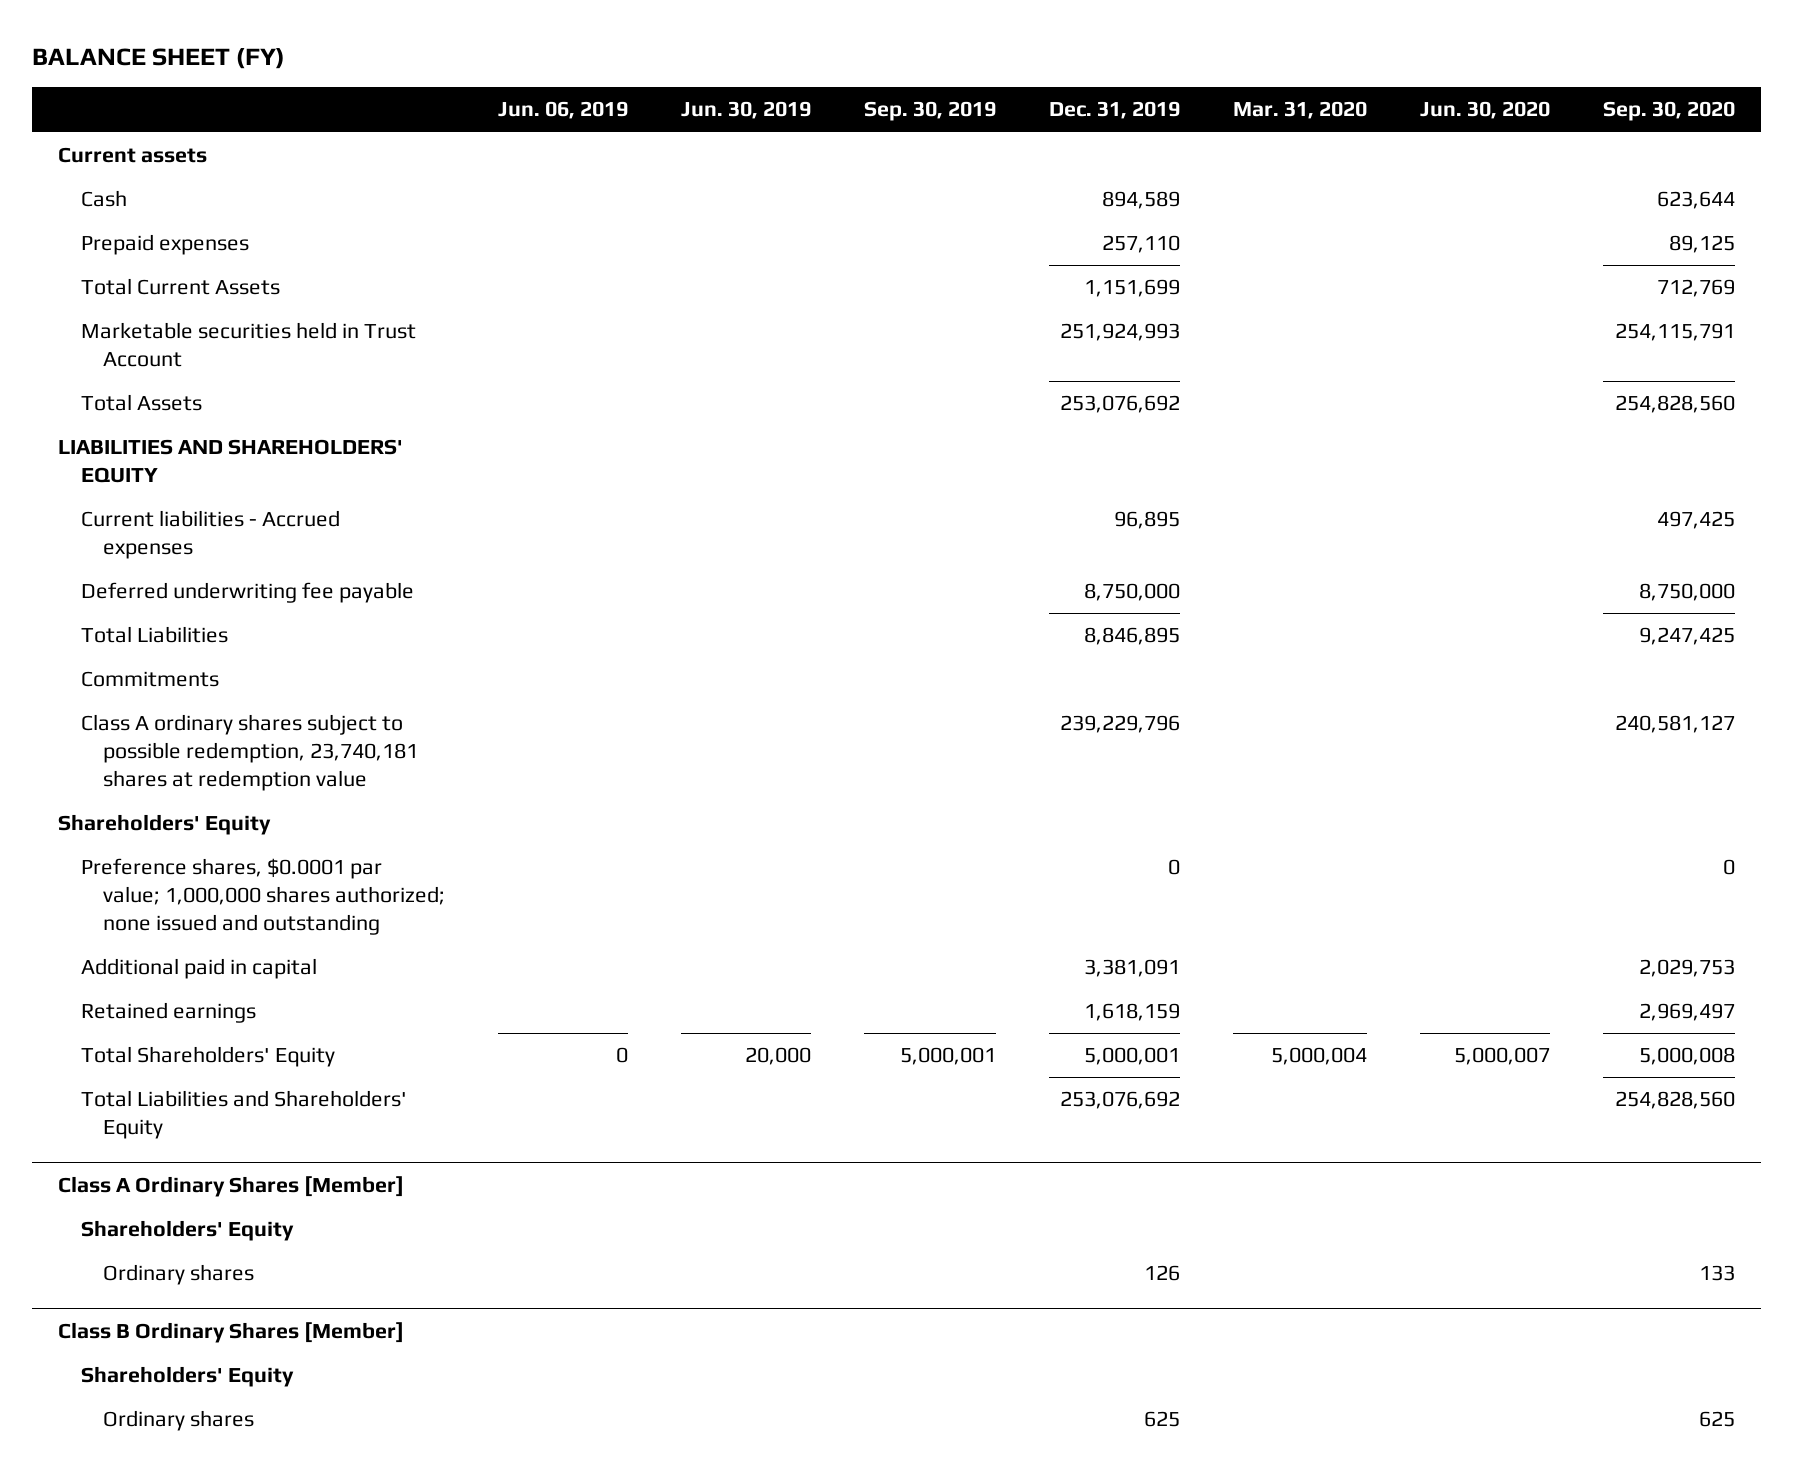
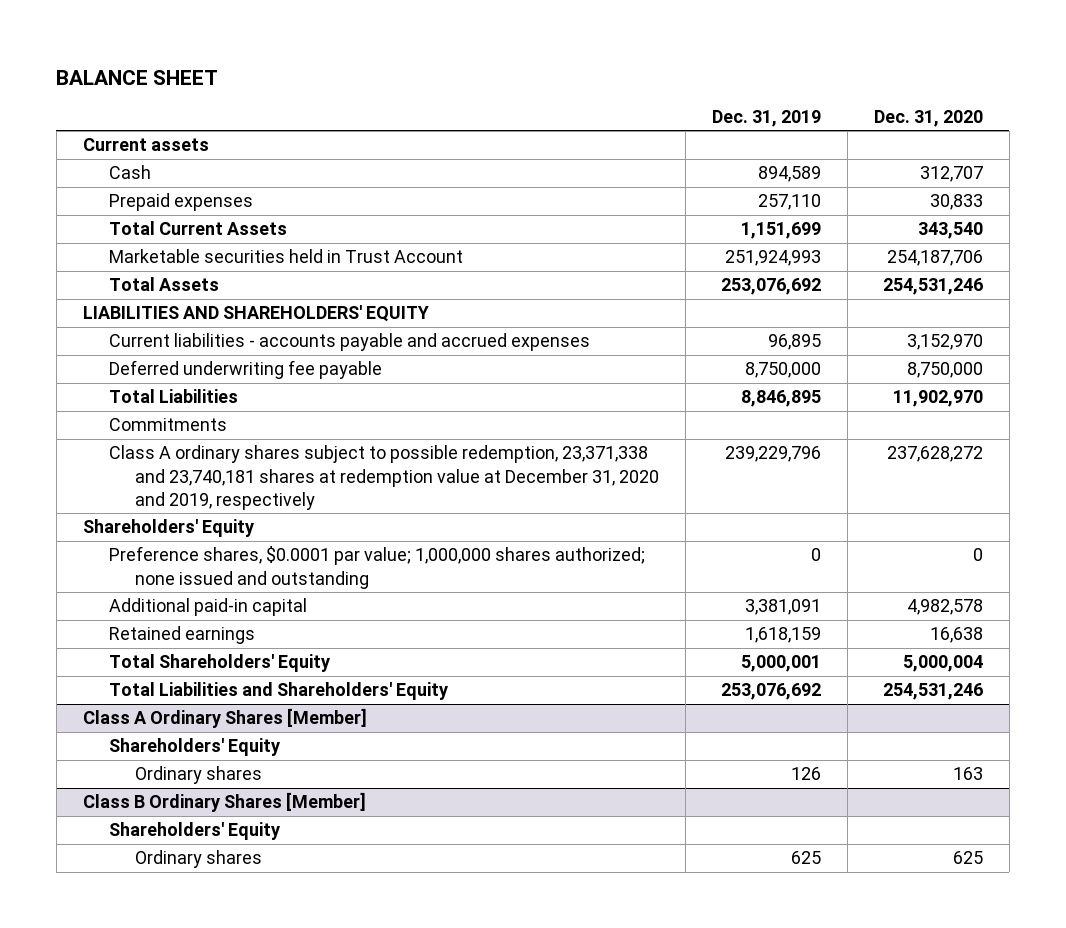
- BALANCE SHEET (FY)
+ BALANCE SHEET
- | Jun. 06, 2019 | Jun. 30, 2019 | Sep. 30, 2019 | Dec. 31, 2019 | Mar. 31, 2020 | Jun. 30, 2020 | Sep. 30, 2020
+ | Dec. 31, 2019 | Dec. 31, 2020
- Current liabilities - Accrued expenses | | | | 96,895 | | | 497,425
+ Current liabilities - accounts payable and accrued expenses | 96,895 | 3,152,970
- Class A ordinary shares subject to possible redemption, 23,740,181 shares at redemption value | | | | 239,229,796 | | | 240,581,127
+ Class A ordinary shares subject to possible redemption, 23,371,338 and 23,740,181 shares at redemption value at December 31, 2020 and 2019, respectively | 239,229,796 | 237,628,272
- Additional paid in capital | | | | 3,381,091 | | | 2,029,753
+ Additional paid-in capital | 3,381,091 | 4,982,578

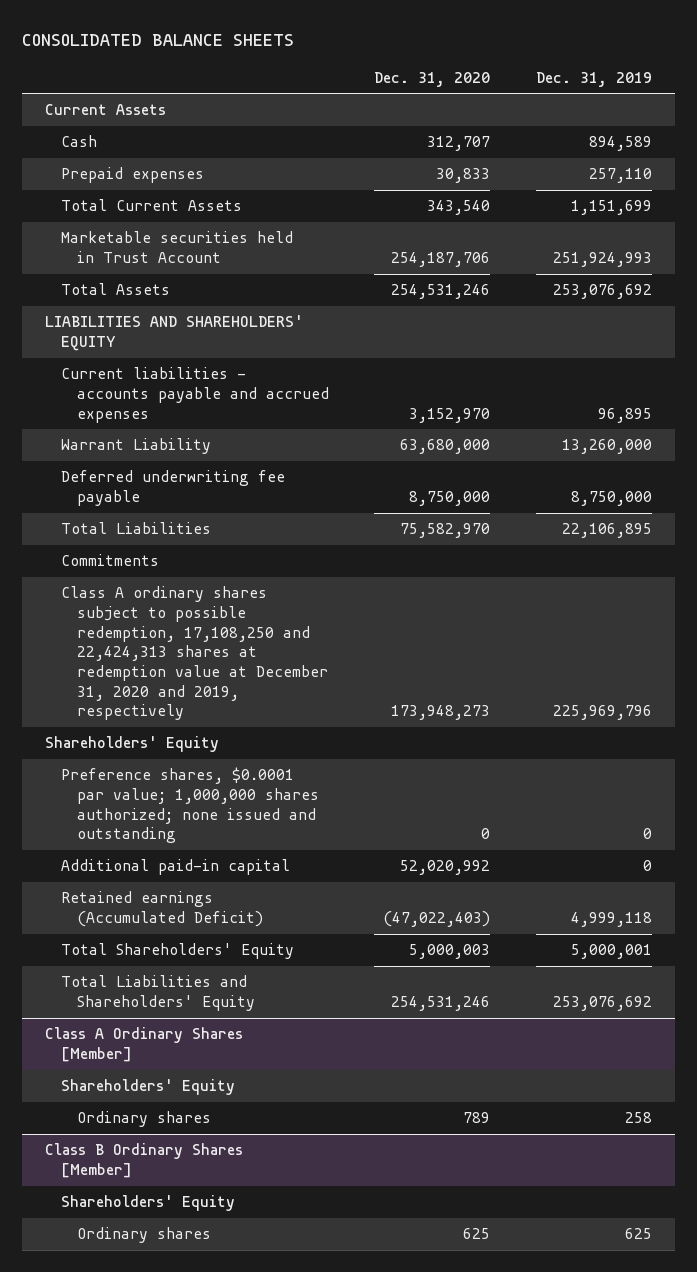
- BALANCE SHEET
+ CONSOLIDATED BALANCE SHEETS
- | Dec. 31, 2019 | Dec. 31, 2020
+ | Dec. 31, 2020 | Dec. 31, 2019
- Current assets
+ Current Assets
+ Warrant Liability | 63,680,000 | 13,260,000
- Total Liabilities | 8,846,895 | 11,902,970
+ Total Liabilities | 75,582,970 | 22,106,895
- Class A ordinary shares subject to possible redemption, 23,371,338 and 23,740,181 shares at redemption value at December 31, 2020 and 2019, respectively | 239,229,796 | 237,628,272
+ Class A ordinary shares subject to possible redemption, 17,108,250 and 22,424,313 shares at redemption value at December 31, 2020 and 2019, respectively | 173,948,273 | 225,969,796
- Additional paid-in capital | 3,381,091 | 4,982,578
- Retained earnings | 1,618,159 | 16,638
- Total Shareholders' Equity | 5,000,001 | 5,000,004
+ Additional paid-in capital | 52,020,992 | 0
+ Retained earnings (Accumulated Deficit) | (47,022,403) | 4,999,118
+ Total Shareholders' Equity | 5,000,003 | 5,000,001
@ Class A Ordinary Shares [Member]
- Ordinary shares | 126 | 163
+ Ordinary shares | 789 | 258

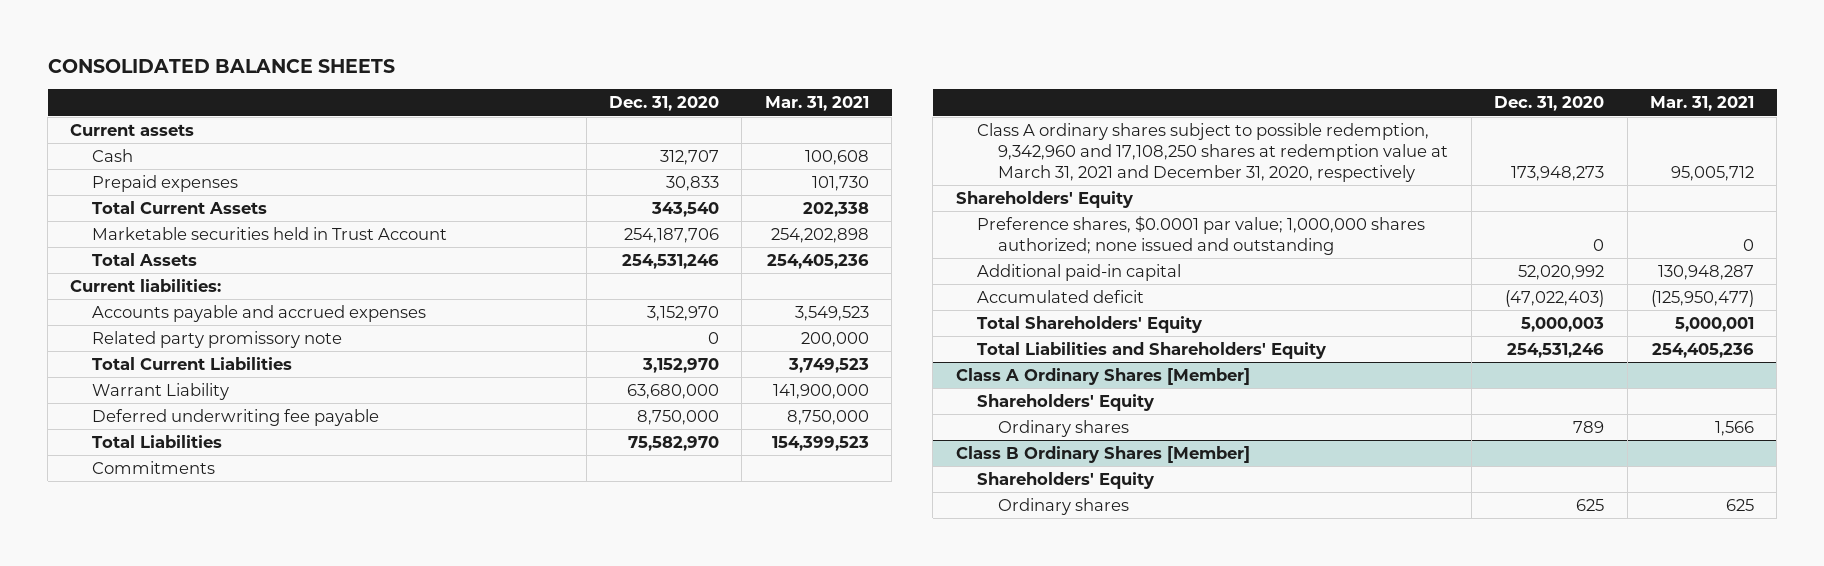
- | Dec. 31, 2020 | Dec. 31, 2019
+ | Dec. 31, 2020 | Mar. 31, 2021
- Current Assets
+ Current assets
- LIABILITIES AND SHAREHOLDERS' EQUITY
- Current liabilities - accounts payable and accrued expenses | 3,152,970 | 96,895
+ Current liabilities:
+ Accounts payable and accrued expenses | 3,152,970 | 3,549,523
+ Related party promissory note | 0 | 200,000
+ Total Current Liabilities | 3,152,970 | 3,749,523
- Class A ordinary shares subject to possible redemption, 17,108,250 and 22,424,313 shares at redemption value at December 31, 2020 and 2019, respectively | 173,948,273 | 225,969,796
+ Class A ordinary shares subject to possible redemption, 9,342,960 and 17,108,250 shares at redemption value at March 31, 2021 and December 31, 2020, respectively | 173,948,273 | 95,005,712
- Retained earnings (Accumulated Deficit) | (47,022,403) | 4,999,118
+ Accumulated deficit | (47,022,403) | (125,950,477)

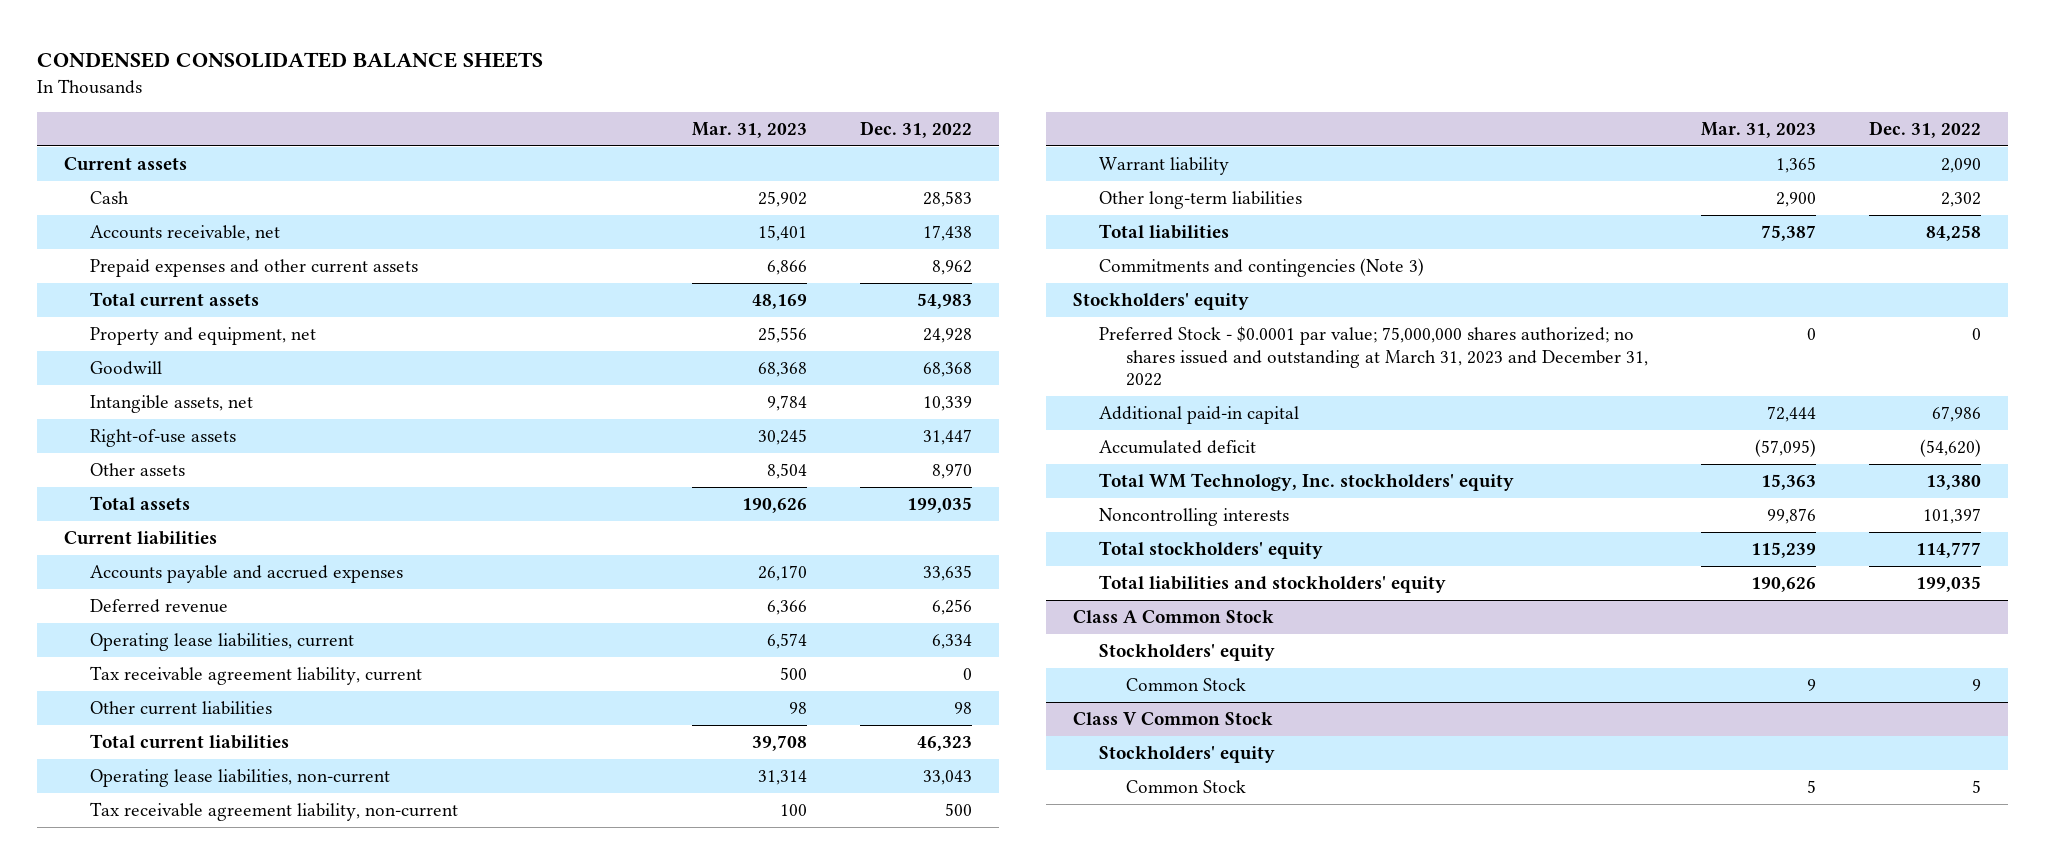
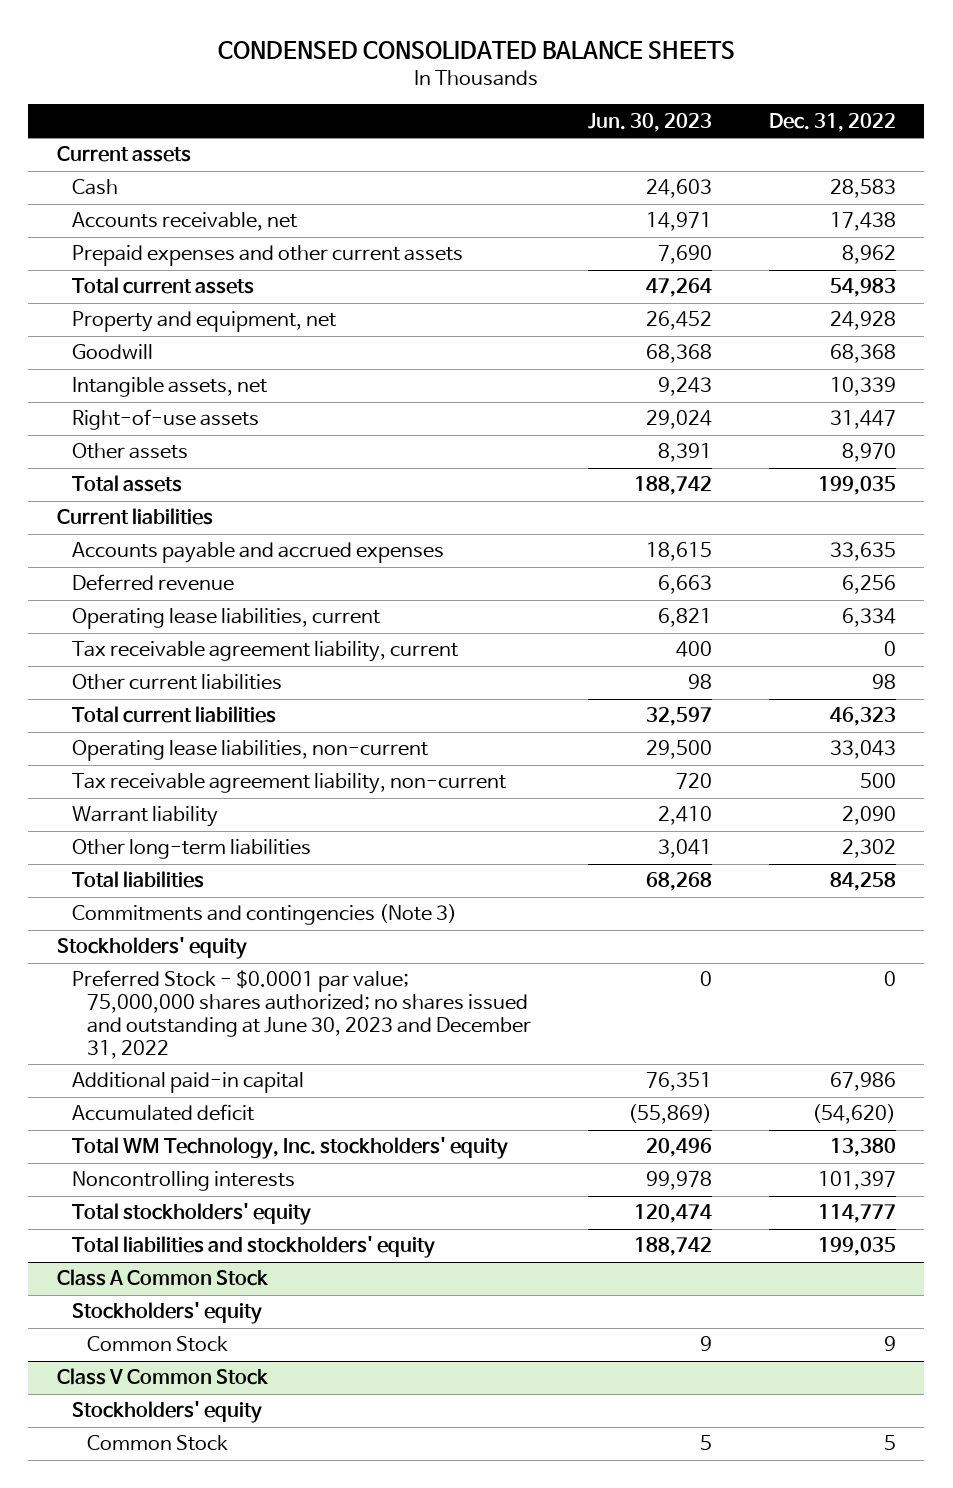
- | Mar. 31, 2023 | Dec. 31, 2022
+ | Jun. 30, 2023 | Dec. 31, 2022
- Preferred Stock - $0.0001 par value; 75,000,000 shares authorized; no shares issued and outstanding at March 31, 2023 and December 31, 2022 | 0 | 0
+ Preferred Stock - $0.0001 par value; 75,000,000 shares authorized; no shares issued and outstanding at June 30, 2023 and December 31, 2022 | 0 | 0

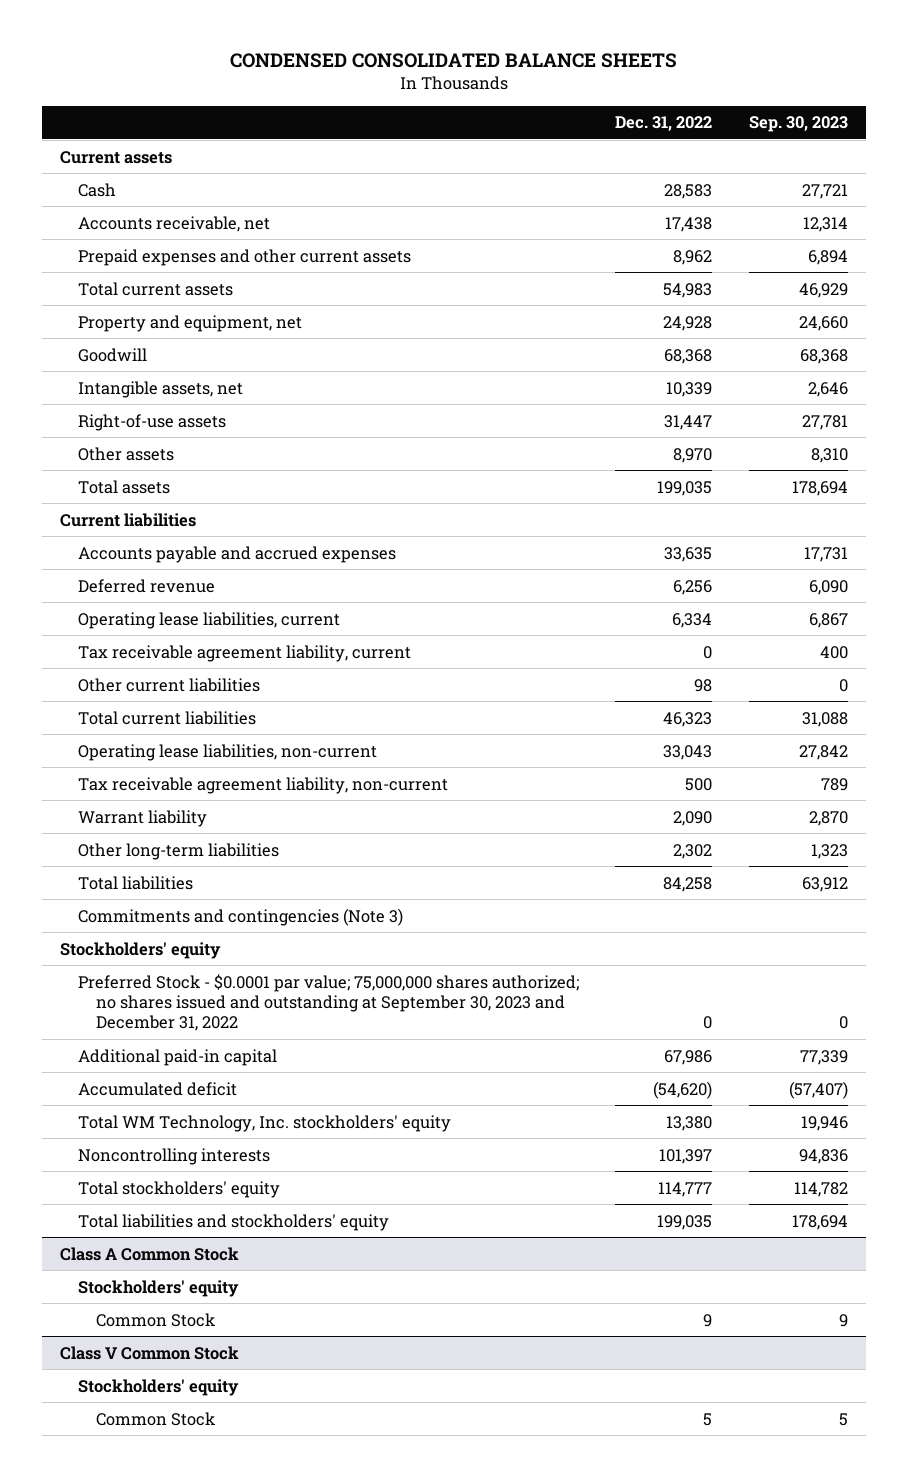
- | Jun. 30, 2023 | Dec. 31, 2022
+ | Dec. 31, 2022 | Sep. 30, 2023
- Preferred Stock - $0.0001 par value; 75,000,000 shares authorized; no shares issued and outstanding at June 30, 2023 and December 31, 2022 | 0 | 0
+ Preferred Stock - $0.0001 par value; 75,000,000 shares authorized; no shares issued and outstanding at September 30, 2023 and December 31, 2022 | 0 | 0

